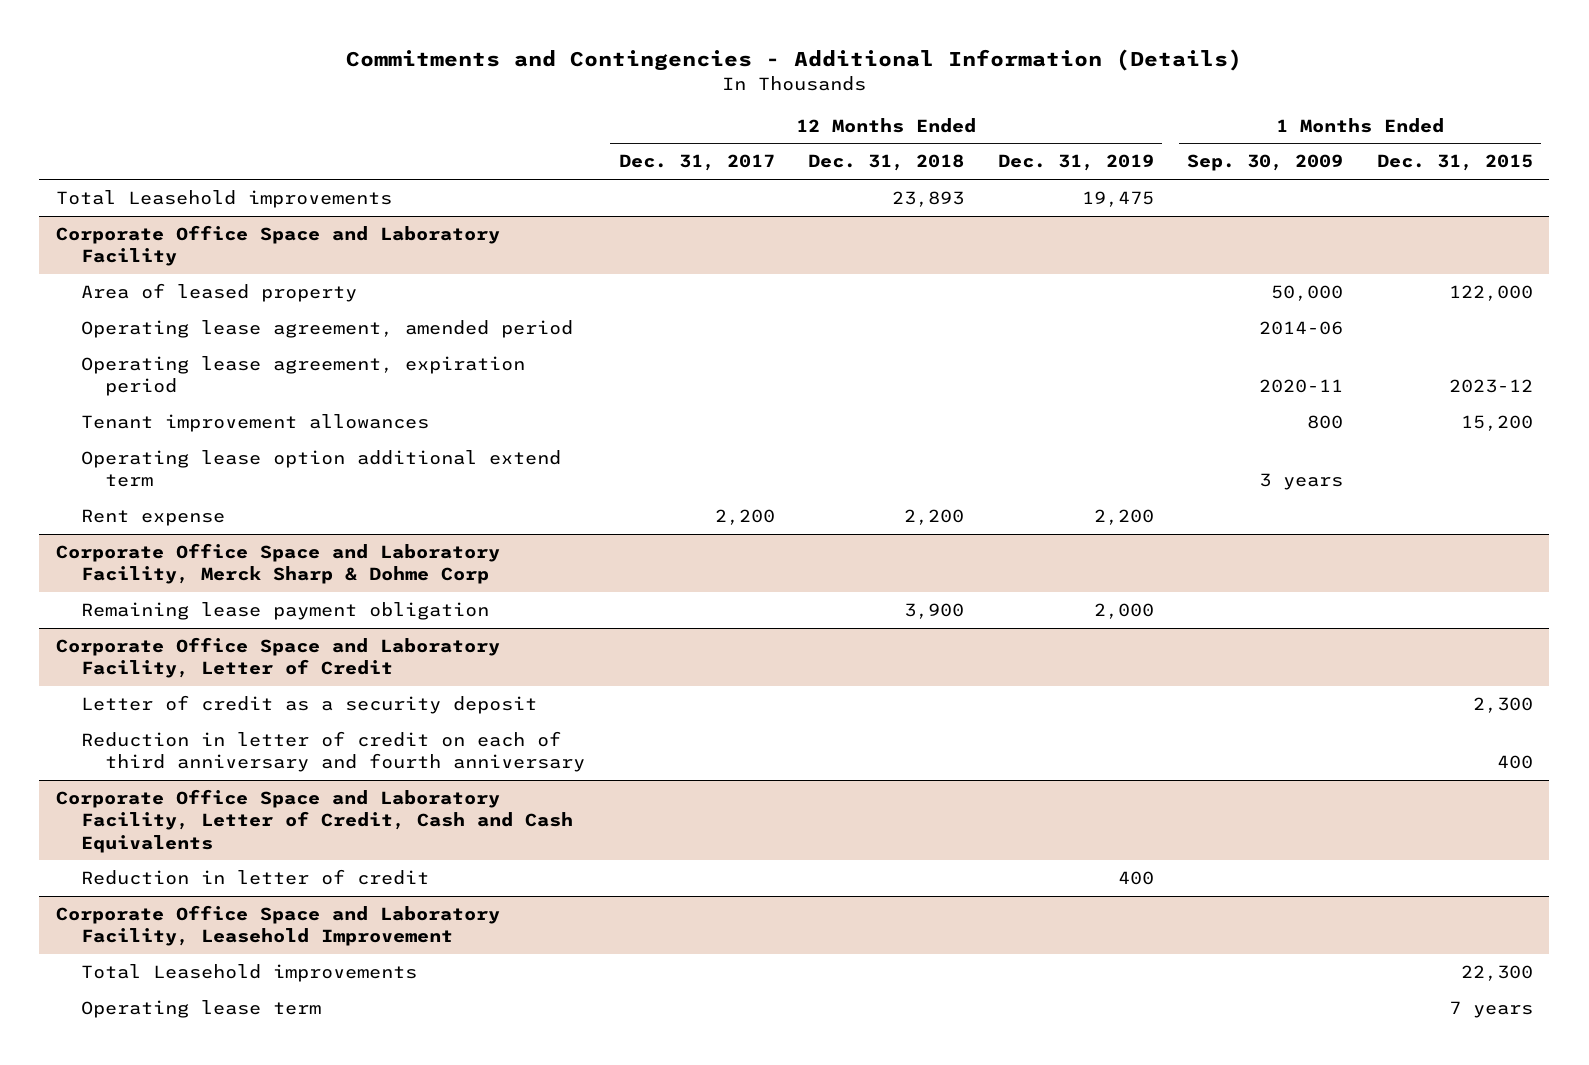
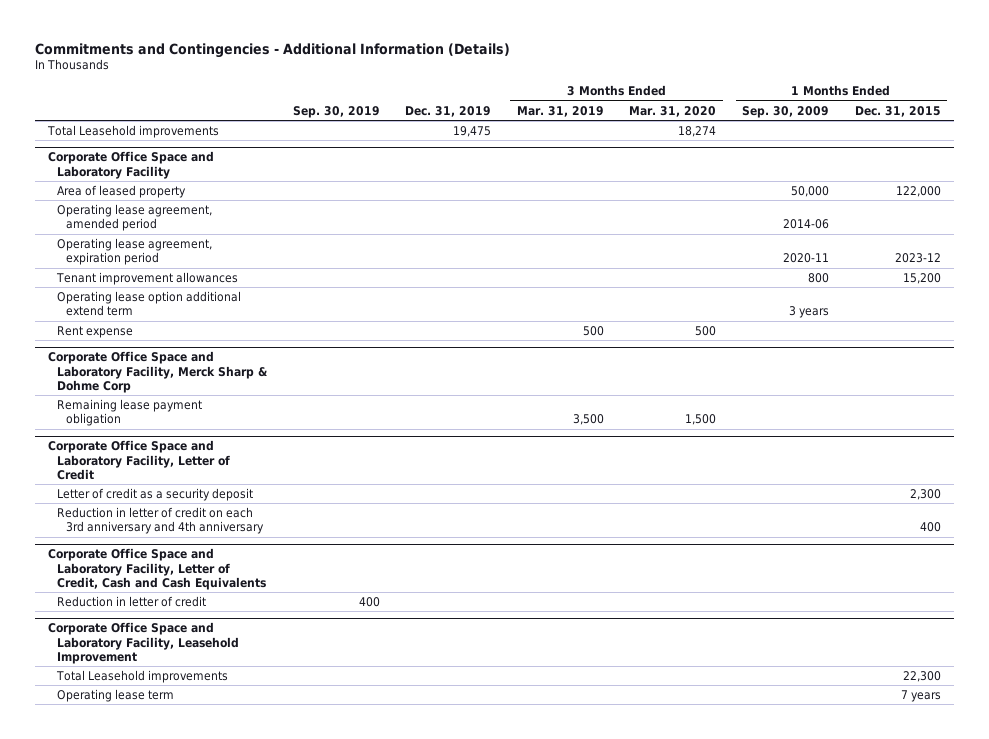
- | 12 Months Ended Dec. 31, 2017 | 12 Months Ended Dec. 31, 2018 | 12 Months Ended Dec. 31, 2019 | 1 Months Ended Sep. 30, 2009 | 1 Months Ended Dec. 31, 2015
+ | Sep. 30, 2019 | Dec. 31, 2019 | 3 Months Ended Mar. 31, 2019 | 3 Months Ended Mar. 31, 2020 | 1 Months Ended Sep. 30, 2009 | 1 Months Ended Dec. 31, 2015
@ Corporate Office Space and Laboratory Facility, Letter of Credit
- Reduction in letter of credit on each of third anniversary and fourth anniversary | | | | | 400
+ Reduction in letter of credit on each 3rd anniversary and 4th anniversary | | | | | | 400

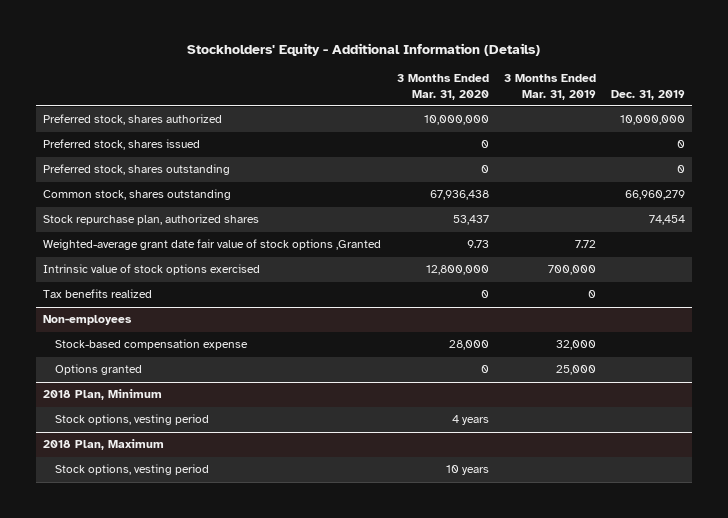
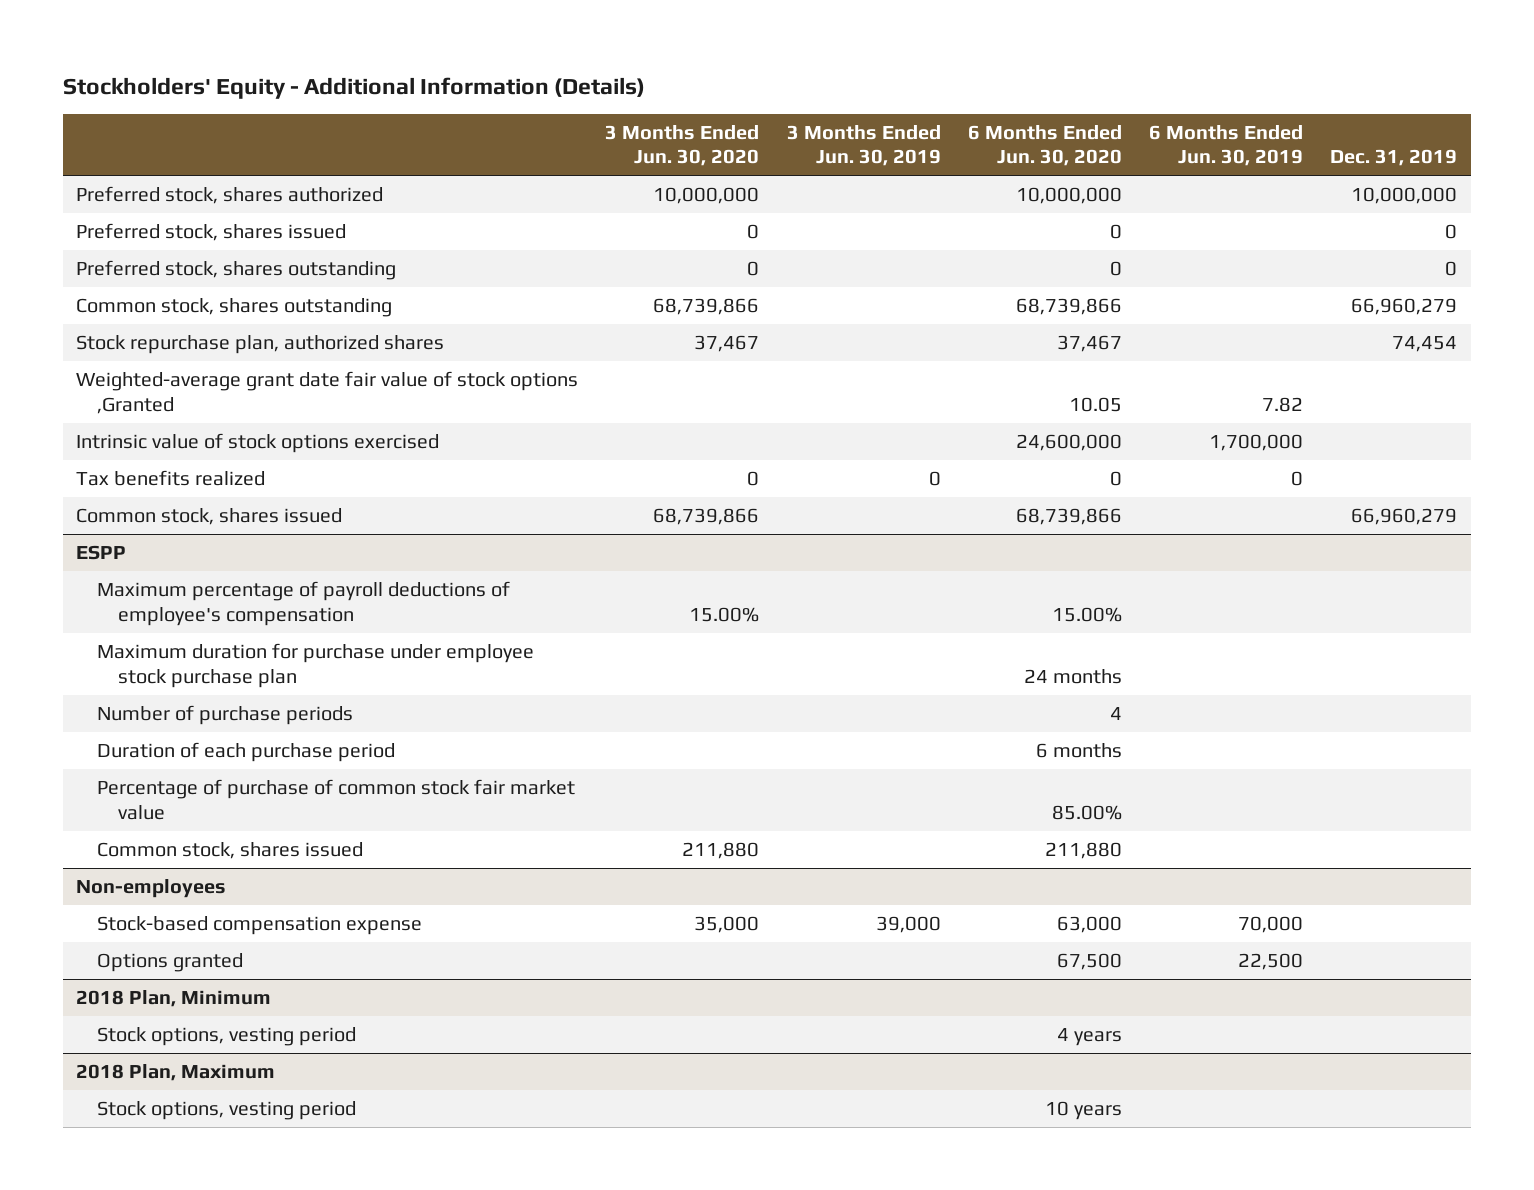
- | 3 Months Ended Mar. 31, 2020 | 3 Months Ended Mar. 31, 2019 | Dec. 31, 2019
+ | 3 Months Ended Jun. 30, 2020 | 3 Months Ended Jun. 30, 2019 | 6 Months Ended Jun. 30, 2020 | 6 Months Ended Jun. 30, 2019 | Dec. 31, 2019
+ Common stock, shares issued | 68,739,866 | | 68,739,866 | | 66,960,279
+ ESPP
+ Maximum percentage of payroll deductions of employee's compensation | 15.00% | | 15.00% | |
+ Maximum duration for purchase under employee stock purchase plan | | | 24 months | |
+ Number of purchase periods | | | 4 | |
+ Duration of each purchase period | | | 6 months | |
+ Percentage of purchase of common stock fair market value | | | 85.00% | |
+ Common stock, shares issued | 211,880 | | 211,880 | |

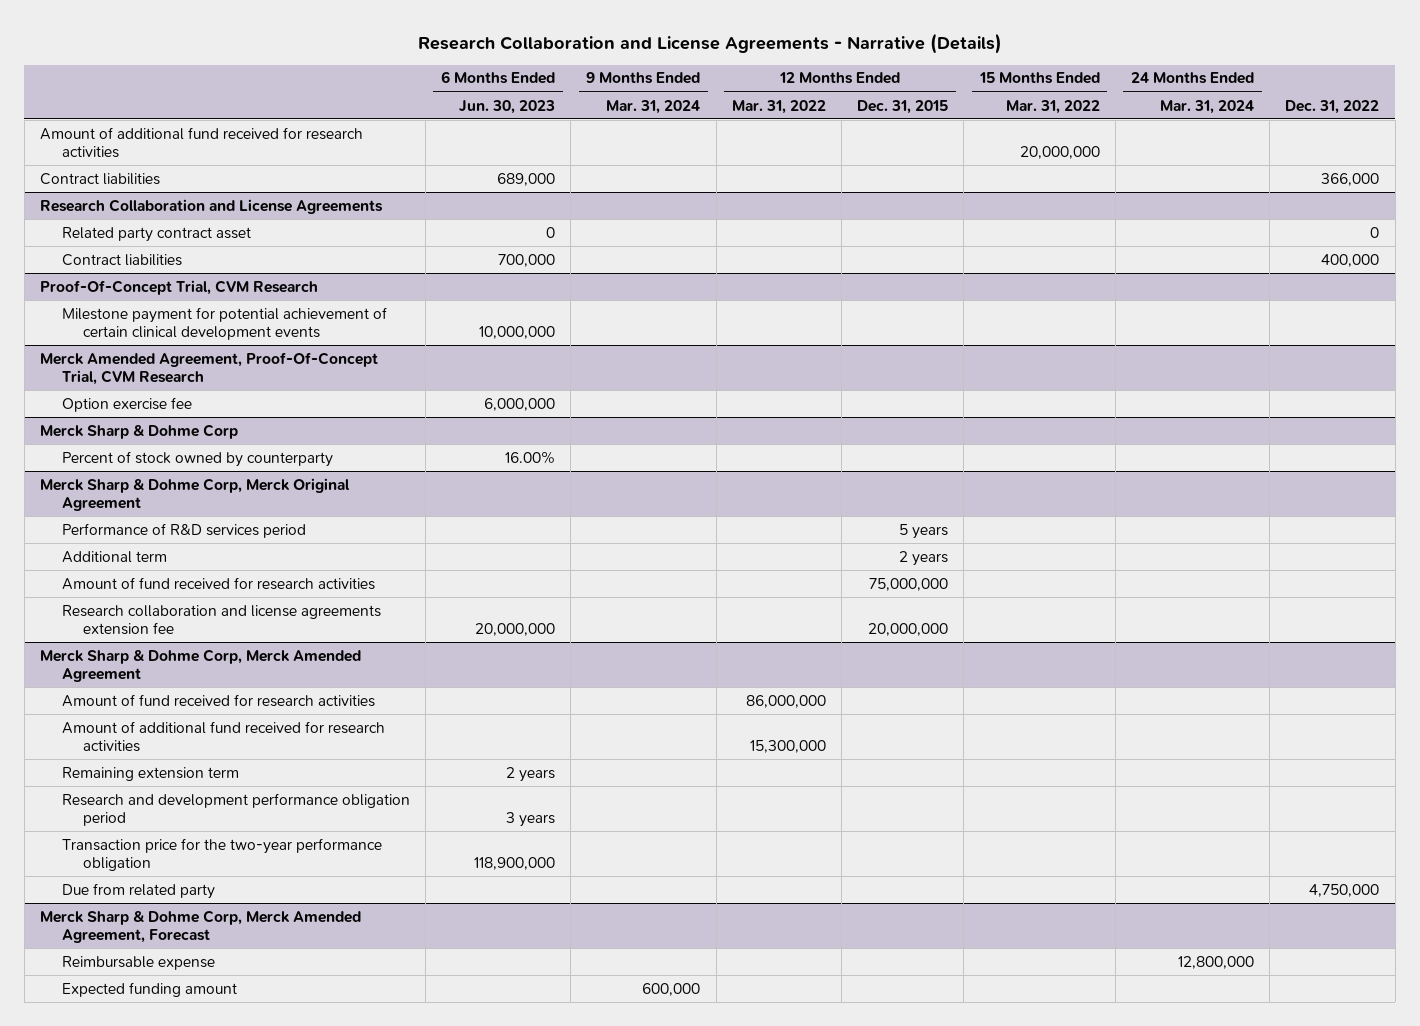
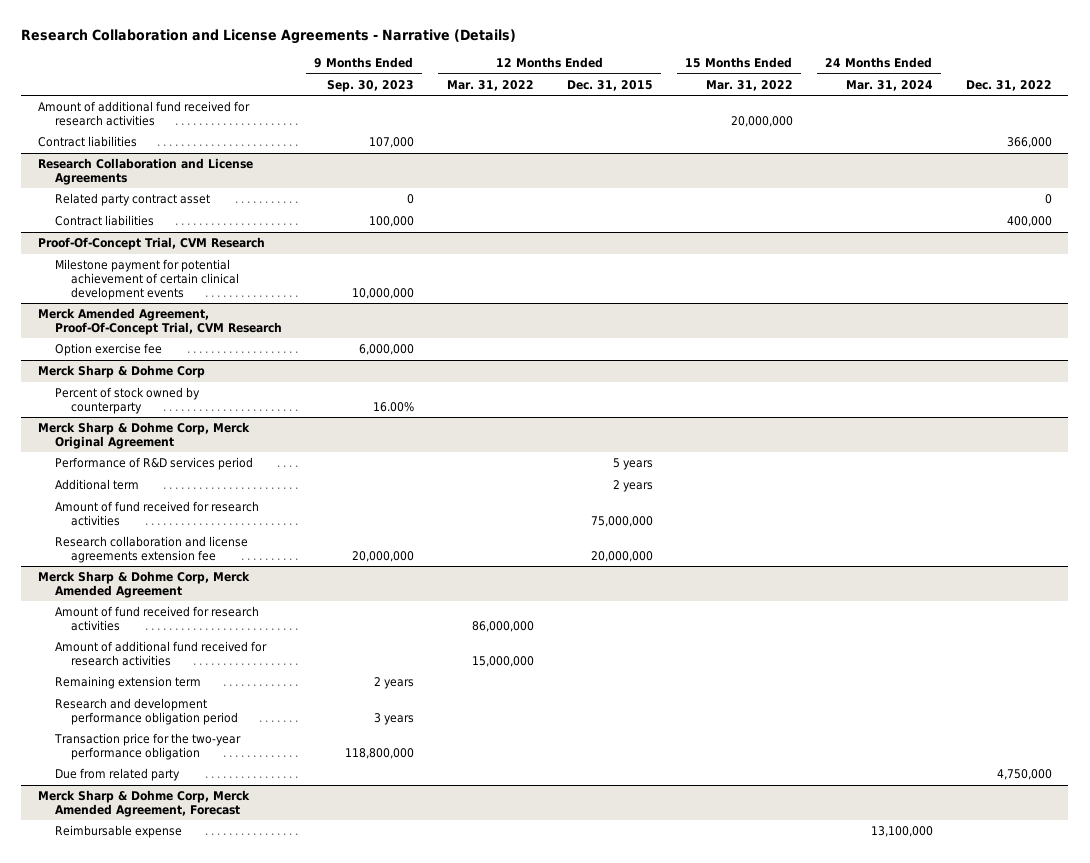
- | 6 Months Ended Jun. 30, 2023 | 9 Months Ended Mar. 31, 2024 | 12 Months Ended Mar. 31, 2022 | 12 Months Ended Dec. 31, 2015 | 15 Months Ended Mar. 31, 2022 | 24 Months Ended Mar. 31, 2024 | Dec. 31, 2022
+ | 9 Months Ended Sep. 30, 2023 | 12 Months Ended Mar. 31, 2022 | 12 Months Ended Dec. 31, 2015 | 15 Months Ended Mar. 31, 2022 | 24 Months Ended Mar. 31, 2024 | Dec. 31, 2022
@ Merck Sharp & Dohme Corp, Merck Amended Agreement
- Amount of additional fund received for research activities | | | 15,300,000 | | | |
+ Amount of additional fund received for research activities | | 15,000,000 | | | |
@ Merck Sharp & Dohme Corp, Merck Amended Agreement, Forecast
- Reimbursable expense | | | | | | 12,800,000 |
- Expected funding amount | | 600,000 | | | | |
+ Reimbursable expense | | | | | 13,100,000 |

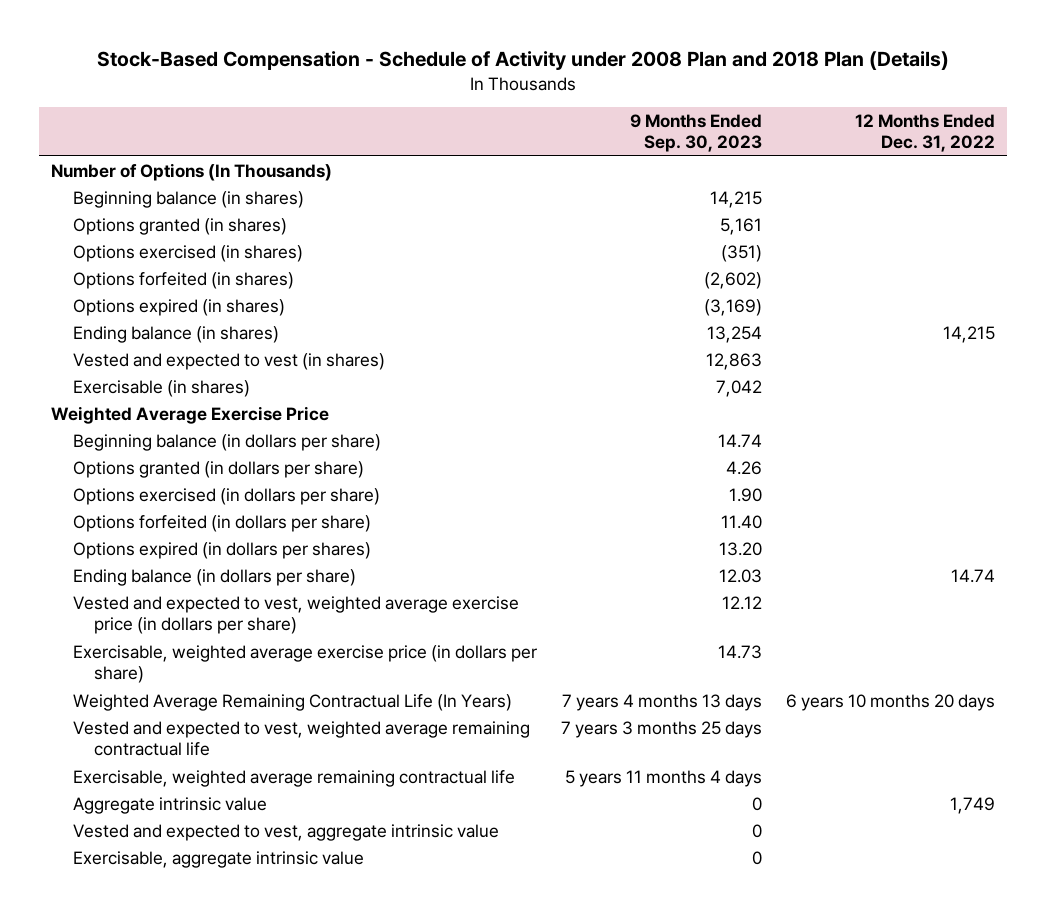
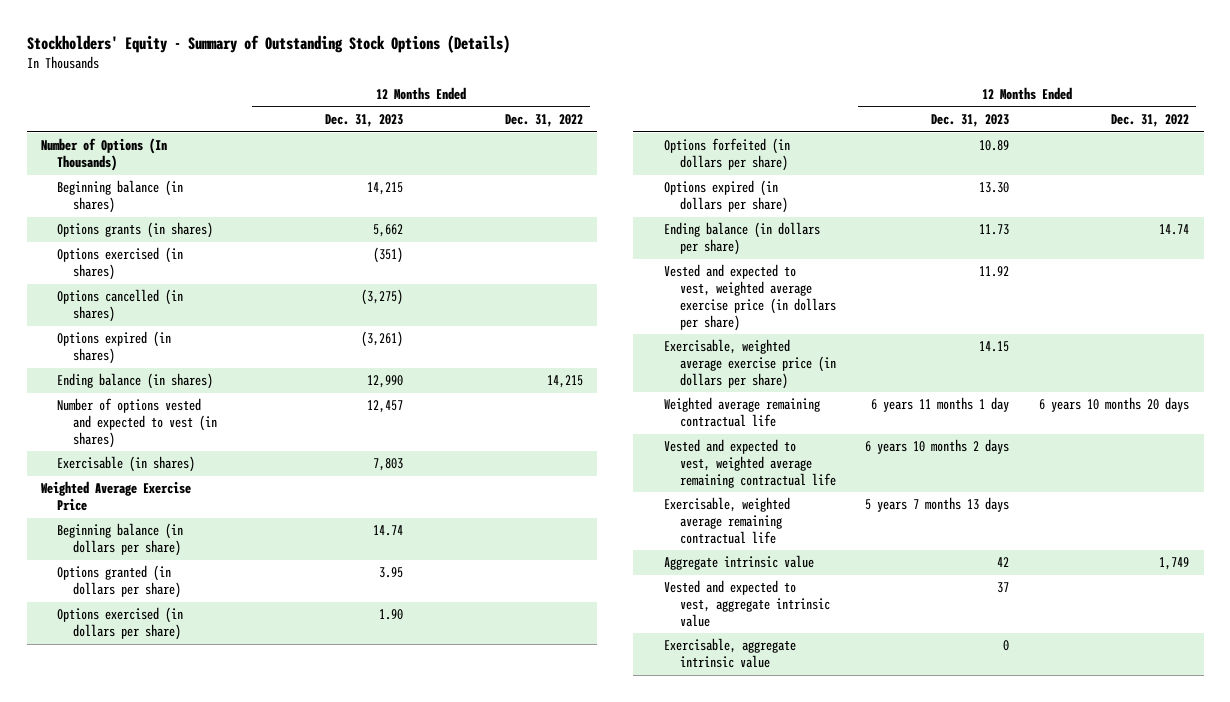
- Stock-Based Compensation - Schedule of Activity under 2008 Plan and 2018 Plan (Details)
+ Stockholders' Equity - Summary of Outstanding Stock Options (Details)
- | 9 Months Ended Sep. 30, 2023 | 12 Months Ended Dec. 31, 2022
+ | 12 Months Ended Dec. 31, 2023 | 12 Months Ended Dec. 31, 2022
- Options granted (in shares) | 5,161 |
+ Options grants (in shares) | 5,662 |
- Options forfeited (in shares) | (2,602) |
+ Options cancelled (in shares) | (3,275) |
- Vested and expected to vest (in shares) | 12,863 |
+ Number of options vested and expected to vest (in shares) | 12,457 |
- Options expired (in dollars per shares) | 13.20 |
+ Options expired (in dollars per share) | 13.30 |
- Weighted Average Remaining Contractual Life (In Years) | 7 years 4 months 13 days | 6 years 10 months 20 days
+ Weighted average remaining contractual life | 6 years 11 months 1 day | 6 years 10 months 20 days

